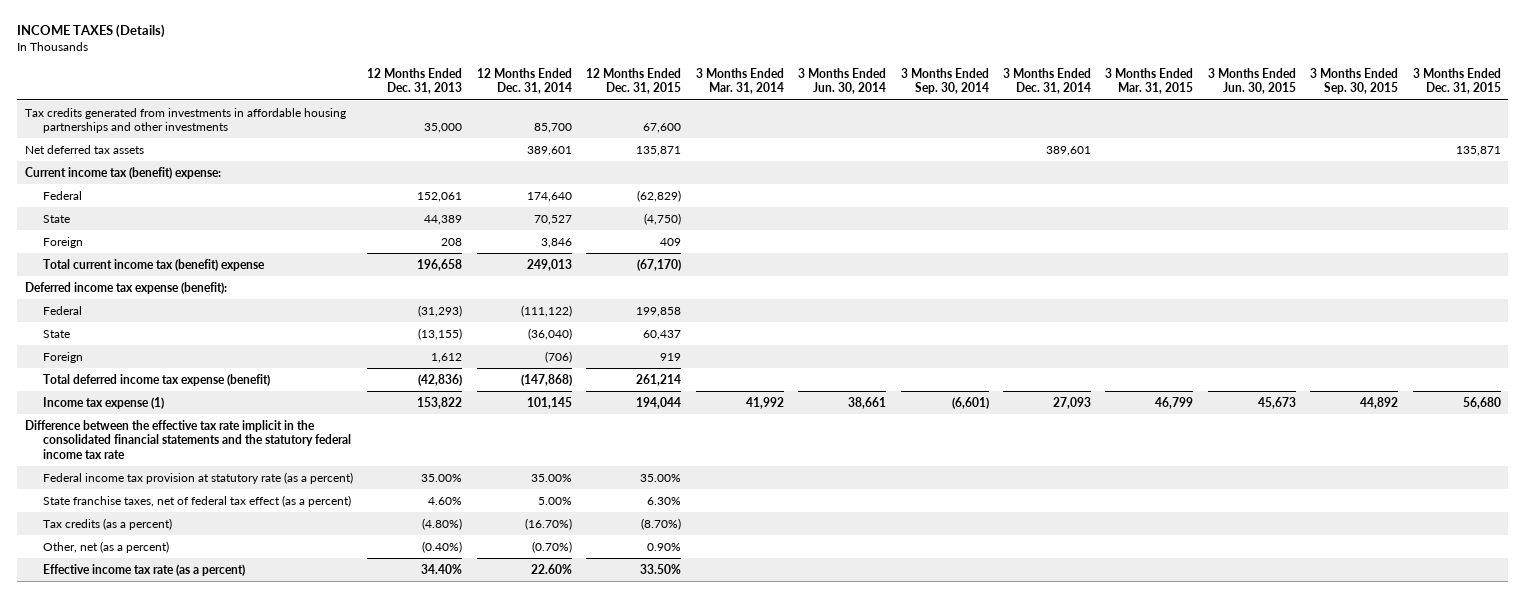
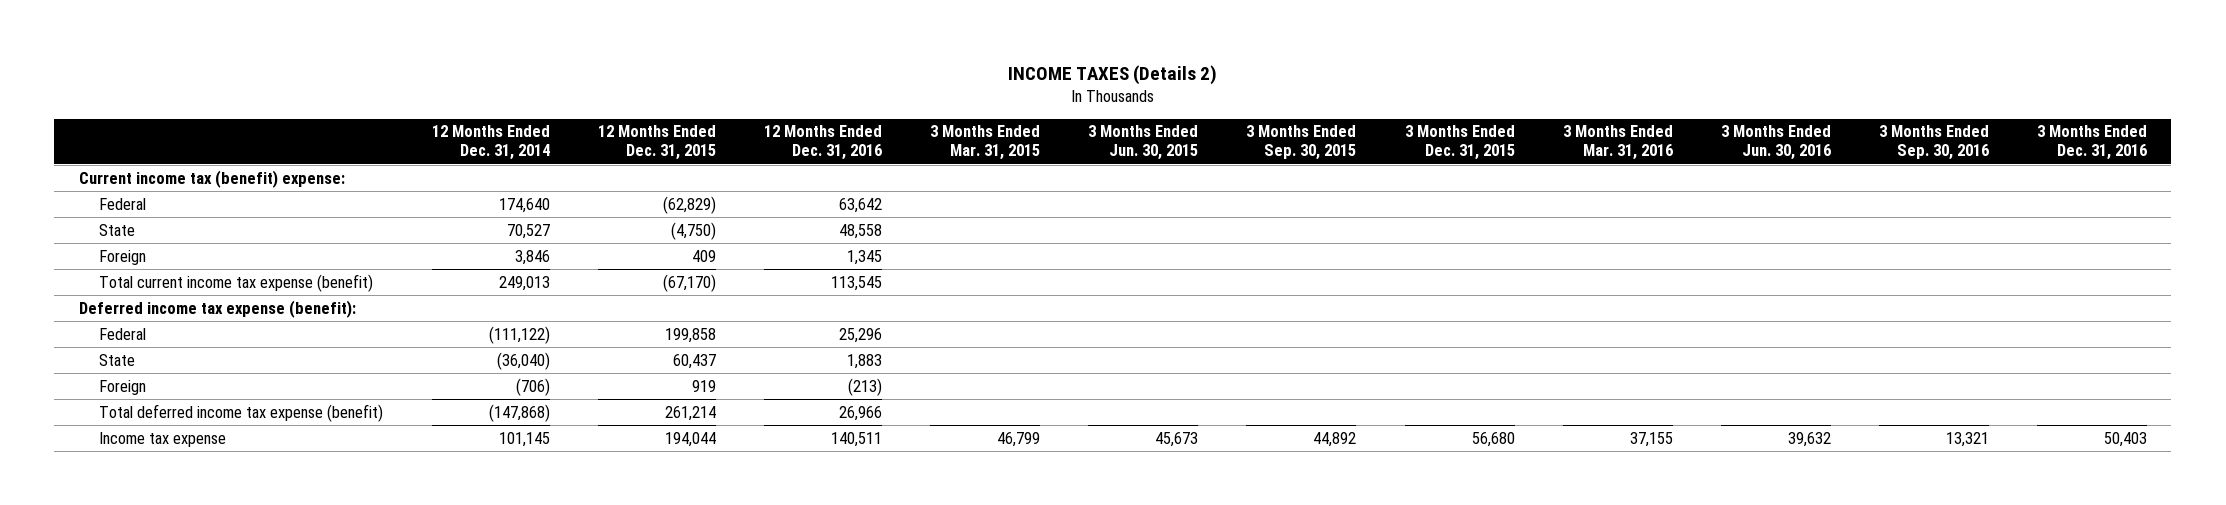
- INCOME TAXES (Details)
+ INCOME TAXES (Details 2)
- | 12 Months Ended Dec. 31, 2013 | 12 Months Ended Dec. 31, 2014 | 12 Months Ended Dec. 31, 2015 | 3 Months Ended Mar. 31, 2014 | 3 Months Ended Jun. 30, 2014 | 3 Months Ended Sep. 30, 2014 | 3 Months Ended Dec. 31, 2014 | 3 Months Ended Mar. 31, 2015 | 3 Months Ended Jun. 30, 2015 | 3 Months Ended Sep. 30, 2015 | 3 Months Ended Dec. 31, 2015
+ | 12 Months Ended Dec. 31, 2014 | 12 Months Ended Dec. 31, 2015 | 12 Months Ended Dec. 31, 2016 | 3 Months Ended Mar. 31, 2015 | 3 Months Ended Jun. 30, 2015 | 3 Months Ended Sep. 30, 2015 | 3 Months Ended Dec. 31, 2015 | 3 Months Ended Mar. 31, 2016 | 3 Months Ended Jun. 30, 2016 | 3 Months Ended Sep. 30, 2016 | 3 Months Ended Dec. 31, 2016
- Tax credits generated from investments in affordable housing partnerships and other investments | 35,000 | 85,700 | 67,600 | | | | | | | |
- Net deferred tax assets | | 389,601 | 135,871 | | | | 389,601 | | | | 135,871
- Total current income tax (benefit) expense | 196,658 | 249,013 | (67,170) | | | | | | | |
+ Total current income tax expense (benefit) | 249,013 | (67,170) | 113,545 | | | | | | | |
- Income tax expense (1) | 153,822 | 101,145 | 194,044 | 41,992 | 38,661 | (6,601) | 27,093 | 46,799 | 45,673 | 44,892 | 56,680
- Difference between the effective tax rate implicit in the consolidated financial statements and the statutory federal income tax rate
- Federal income tax provision at statutory rate (as a percent) | 35.00% | 35.00% | 35.00% | | | | | | | |
- State franchise taxes, net of federal tax effect (as a percent) | 4.60% | 5.00% | 6.30% | | | | | | | |
- Tax credits (as a percent) | (4.80%) | (16.70%) | (8.70%) | | | | | | | |
- Other, net (as a percent) | (0.40%) | (0.70%) | 0.90% | | | | | | | |
- Effective income tax rate (as a percent) | 34.40% | 22.60% | 33.50% | | | | | | | |
+ Income tax expense | 101,145 | 194,044 | 140,511 | 46,799 | 45,673 | 44,892 | 56,680 | 37,155 | 39,632 | 13,321 | 50,403

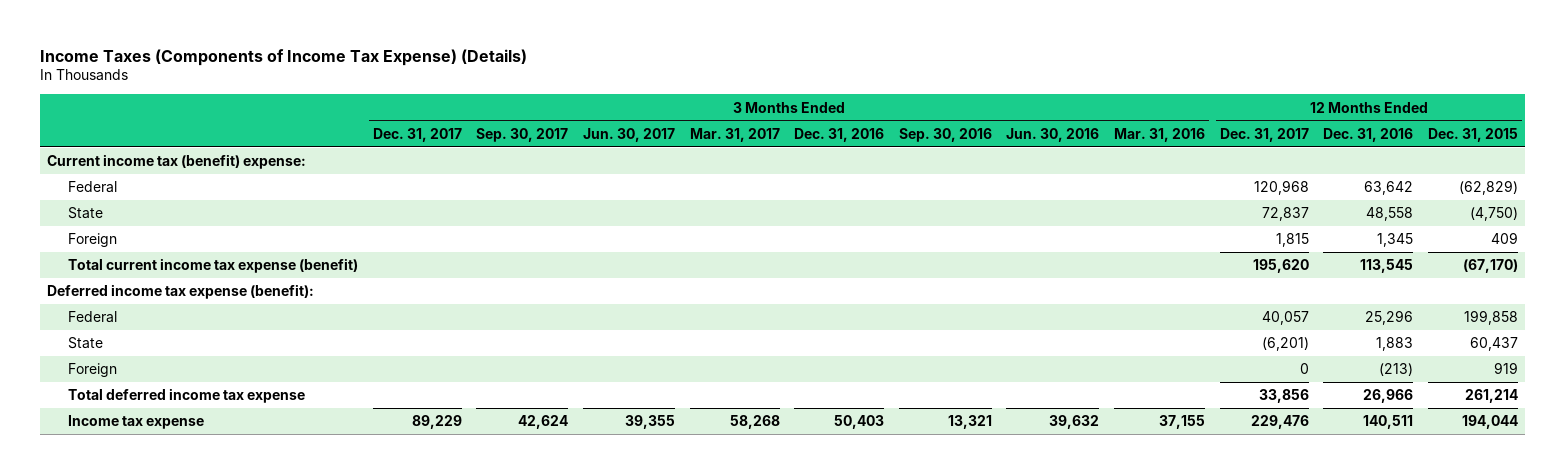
- INCOME TAXES (Details 2)
+ Income Taxes (Components of Income Tax Expense) (Details)
- | 12 Months Ended Dec. 31, 2014 | 12 Months Ended Dec. 31, 2015 | 12 Months Ended Dec. 31, 2016 | 3 Months Ended Mar. 31, 2015 | 3 Months Ended Jun. 30, 2015 | 3 Months Ended Sep. 30, 2015 | 3 Months Ended Dec. 31, 2015 | 3 Months Ended Mar. 31, 2016 | 3 Months Ended Jun. 30, 2016 | 3 Months Ended Sep. 30, 2016 | 3 Months Ended Dec. 31, 2016
+ | 3 Months Ended Dec. 31, 2017 | 3 Months Ended Sep. 30, 2017 | 3 Months Ended Jun. 30, 2017 | 3 Months Ended Mar. 31, 2017 | 3 Months Ended Dec. 31, 2016 | 3 Months Ended Sep. 30, 2016 | 3 Months Ended Jun. 30, 2016 | 3 Months Ended Mar. 31, 2016 | 12 Months Ended Dec. 31, 2017 | 12 Months Ended Dec. 31, 2016 | 12 Months Ended Dec. 31, 2015
- Total deferred income tax expense (benefit) | (147,868) | 261,214 | 26,966 | | | | | | | |
+ Total deferred income tax expense | | | | | | | | | 33,856 | 26,966 | 261,214

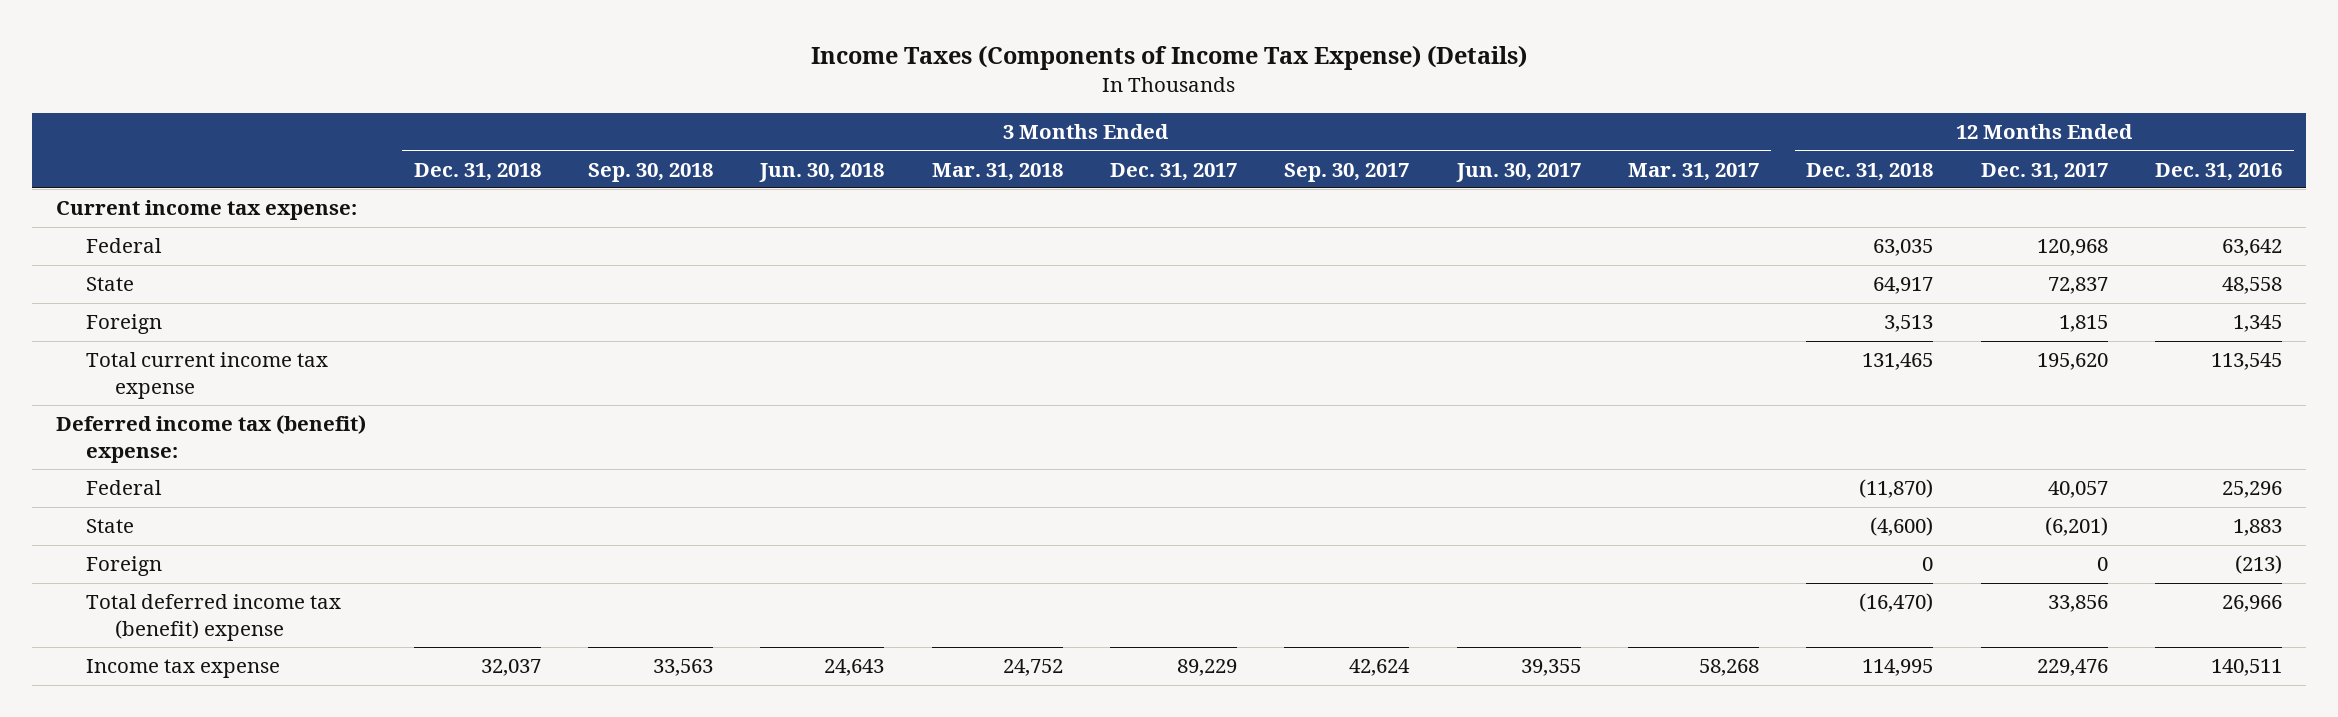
- | 3 Months Ended Dec. 31, 2017 | 3 Months Ended Sep. 30, 2017 | 3 Months Ended Jun. 30, 2017 | 3 Months Ended Mar. 31, 2017 | 3 Months Ended Dec. 31, 2016 | 3 Months Ended Sep. 30, 2016 | 3 Months Ended Jun. 30, 2016 | 3 Months Ended Mar. 31, 2016 | 12 Months Ended Dec. 31, 2017 | 12 Months Ended Dec. 31, 2016 | 12 Months Ended Dec. 31, 2015
+ | 3 Months Ended Dec. 31, 2018 | 3 Months Ended Sep. 30, 2018 | 3 Months Ended Jun. 30, 2018 | 3 Months Ended Mar. 31, 2018 | 3 Months Ended Dec. 31, 2017 | 3 Months Ended Sep. 30, 2017 | 3 Months Ended Jun. 30, 2017 | 3 Months Ended Mar. 31, 2017 | 12 Months Ended Dec. 31, 2018 | 12 Months Ended Dec. 31, 2017 | 12 Months Ended Dec. 31, 2016
- Current income tax (benefit) expense:
+ Current income tax expense:
- Total current income tax expense (benefit) | | | | | | | | | 195,620 | 113,545 | (67,170)
- Deferred income tax expense (benefit):
+ Total current income tax expense | | | | | | | | | 131,465 | 195,620 | 113,545
+ Deferred income tax (benefit) expense:
- Total deferred income tax expense | | | | | | | | | 33,856 | 26,966 | 261,214
+ Total deferred income tax (benefit) expense | | | | | | | | | (16,470) | 33,856 | 26,966

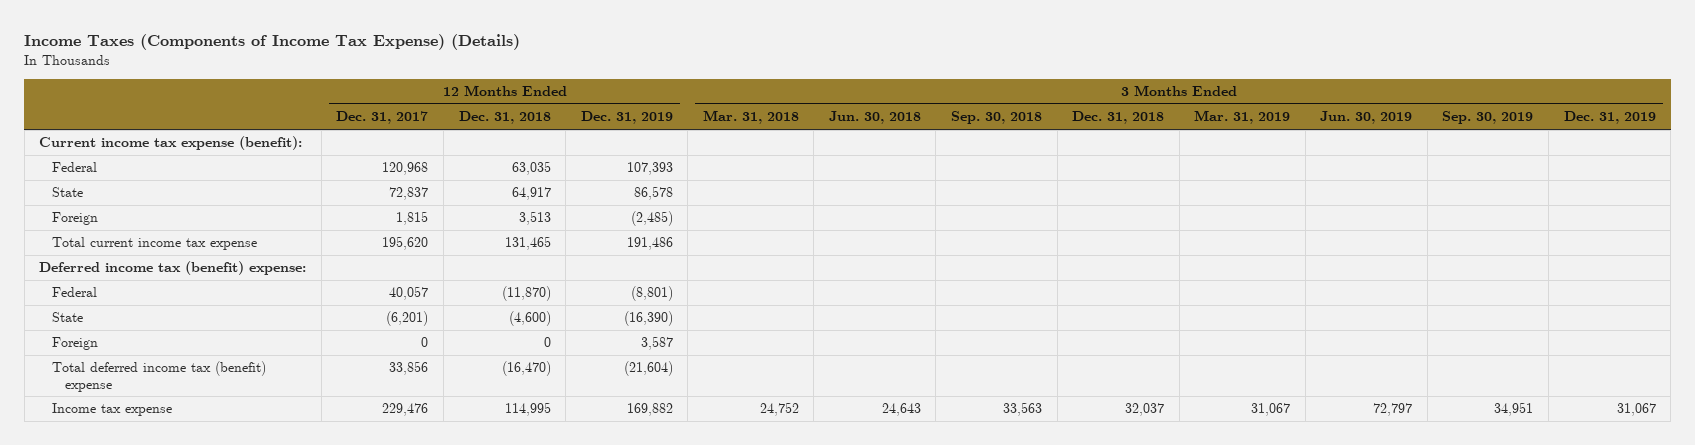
- | 3 Months Ended Dec. 31, 2018 | 3 Months Ended Sep. 30, 2018 | 3 Months Ended Jun. 30, 2018 | 3 Months Ended Mar. 31, 2018 | 3 Months Ended Dec. 31, 2017 | 3 Months Ended Sep. 30, 2017 | 3 Months Ended Jun. 30, 2017 | 3 Months Ended Mar. 31, 2017 | 12 Months Ended Dec. 31, 2018 | 12 Months Ended Dec. 31, 2017 | 12 Months Ended Dec. 31, 2016
+ | 12 Months Ended Dec. 31, 2017 | 12 Months Ended Dec. 31, 2018 | 12 Months Ended Dec. 31, 2019 | 3 Months Ended Mar. 31, 2018 | 3 Months Ended Jun. 30, 2018 | 3 Months Ended Sep. 30, 2018 | 3 Months Ended Dec. 31, 2018 | 3 Months Ended Mar. 31, 2019 | 3 Months Ended Jun. 30, 2019 | 3 Months Ended Sep. 30, 2019 | 3 Months Ended Dec. 31, 2019
- Current income tax expense:
+ Current income tax expense (benefit):

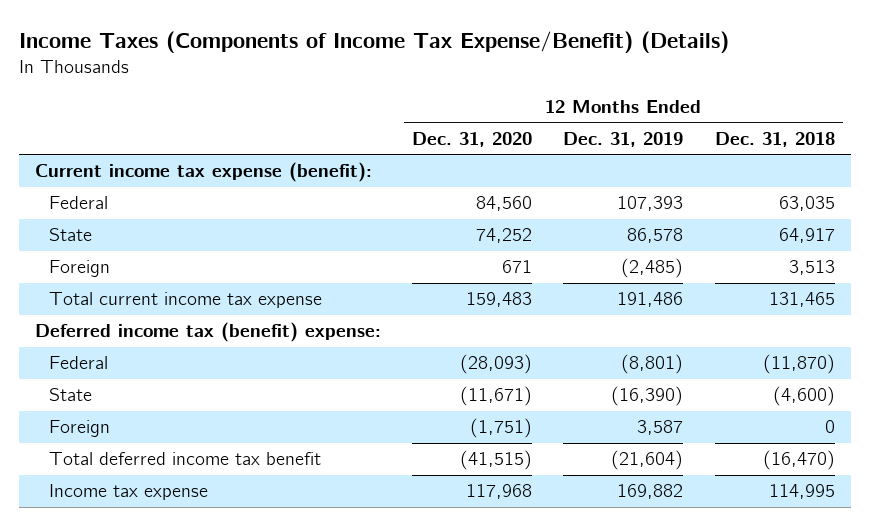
- Income Taxes (Components of Income Tax Expense) (Details)
+ Income Taxes (Components of Income Tax Expense/Benefit) (Details)
- | 12 Months Ended Dec. 31, 2017 | 12 Months Ended Dec. 31, 2018 | 12 Months Ended Dec. 31, 2019 | 3 Months Ended Mar. 31, 2018 | 3 Months Ended Jun. 30, 2018 | 3 Months Ended Sep. 30, 2018 | 3 Months Ended Dec. 31, 2018 | 3 Months Ended Mar. 31, 2019 | 3 Months Ended Jun. 30, 2019 | 3 Months Ended Sep. 30, 2019 | 3 Months Ended Dec. 31, 2019
+ | 12 Months Ended Dec. 31, 2020 | 12 Months Ended Dec. 31, 2019 | 12 Months Ended Dec. 31, 2018
- Total deferred income tax (benefit) expense | 33,856 | (16,470) | (21,604) | | | | | | | |
+ Total deferred income tax benefit | (41,515) | (21,604) | (16,470)

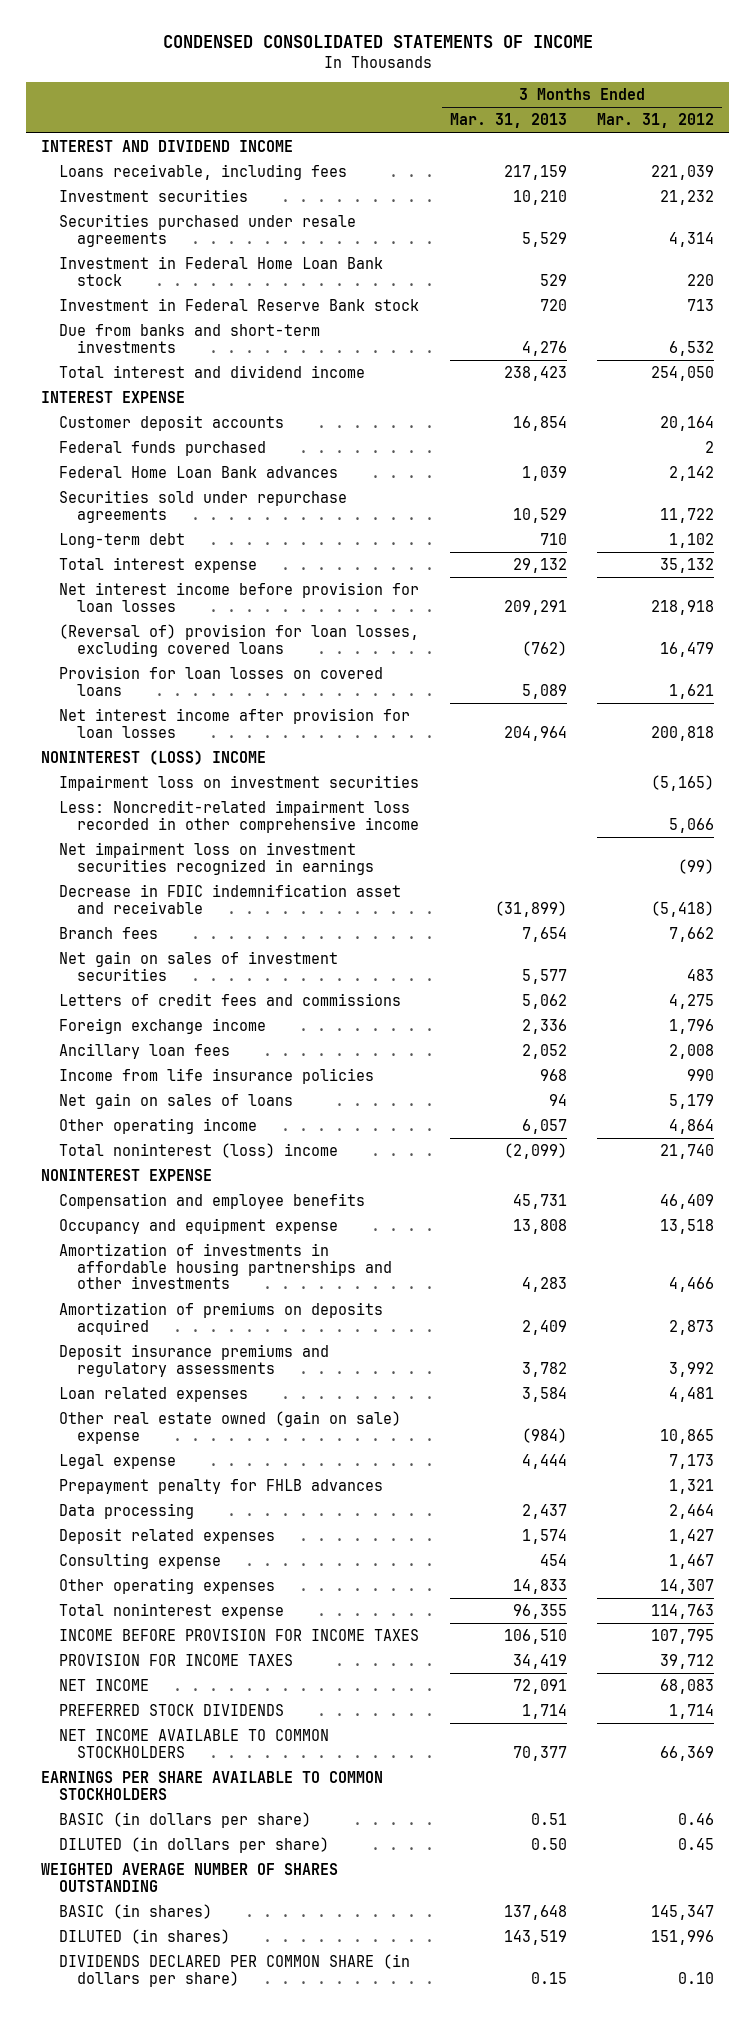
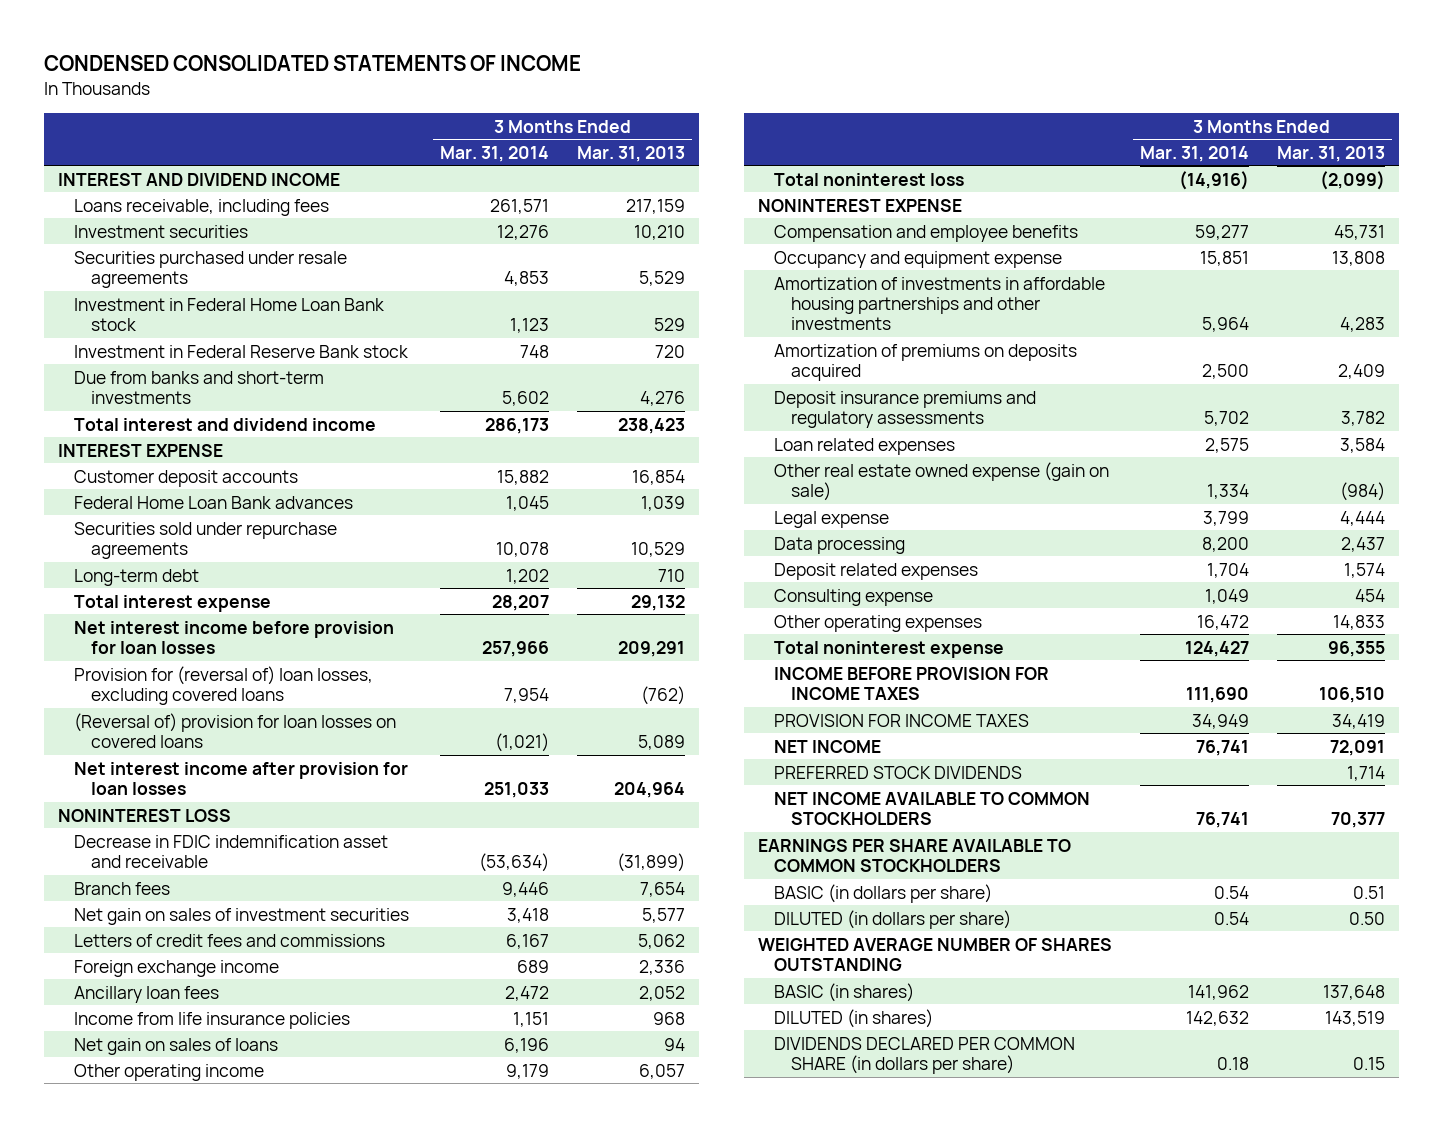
- | 3 Months Ended Mar. 31, 2013 | 3 Months Ended Mar. 31, 2012
+ | 3 Months Ended Mar. 31, 2014 | 3 Months Ended Mar. 31, 2013
- Federal funds purchased | | 2
- (Reversal of) provision for loan losses, excluding covered loans | (762) | 16,479
- Provision for loan losses on covered loans | 5,089 | 1,621
+ Provision for (reversal of) loan losses, excluding covered loans | 7,954 | (762)
+ (Reversal of) provision for loan losses on covered loans | (1,021) | 5,089
- NONINTEREST (LOSS) INCOME
- Impairment loss on investment securities | | (5,165)
- Less: Noncredit-related impairment loss recorded in other comprehensive income | | 5,066
- Net impairment loss on investment securities recognized in earnings | | (99)
+ NONINTEREST LOSS
- Total noninterest (loss) income | (2,099) | 21,740
+ Total noninterest loss | (14,916) | (2,099)
- Other real estate owned (gain on sale) expense | (984) | 10,865
+ Other real estate owned expense (gain on sale) | 1,334 | (984)
- Prepayment penalty for FHLB advances | | 1,321

